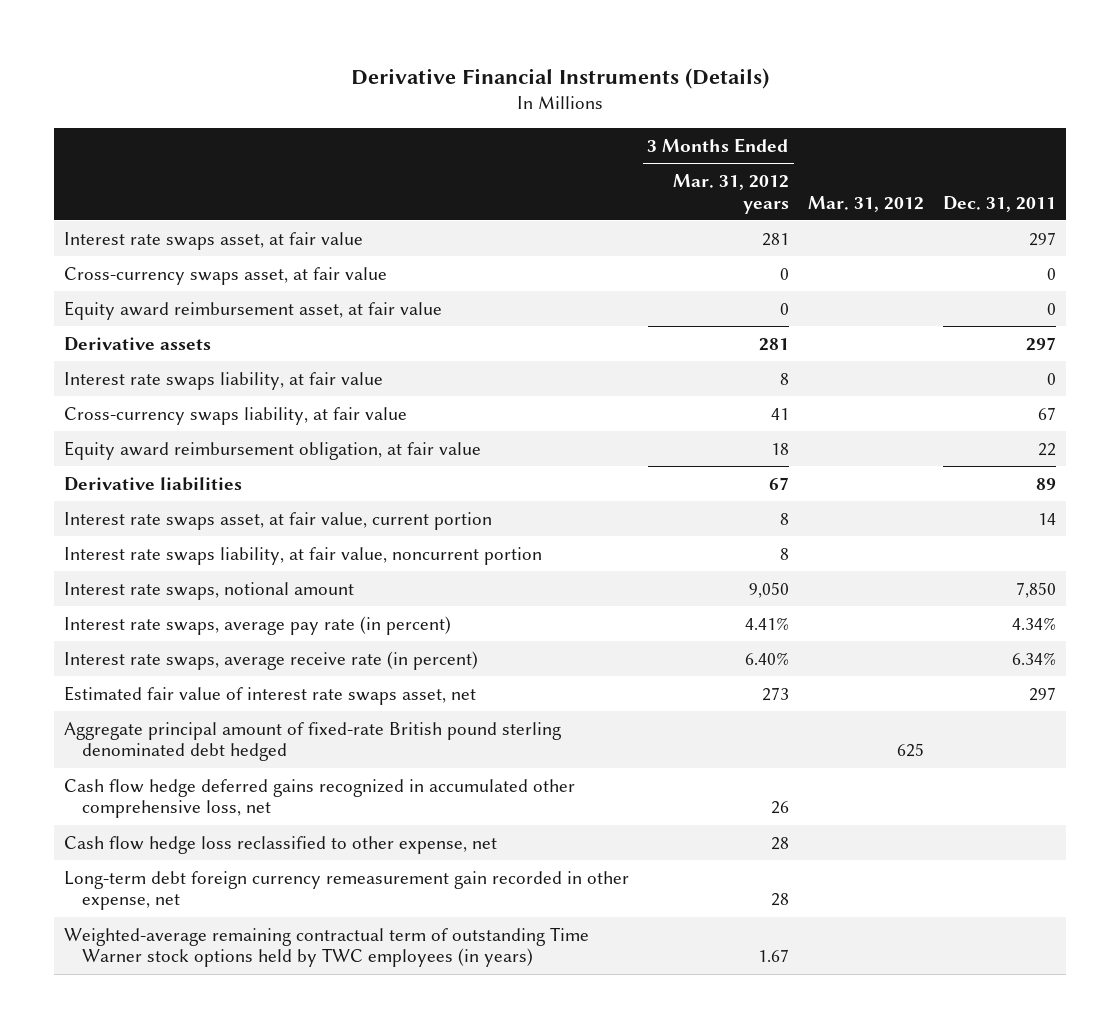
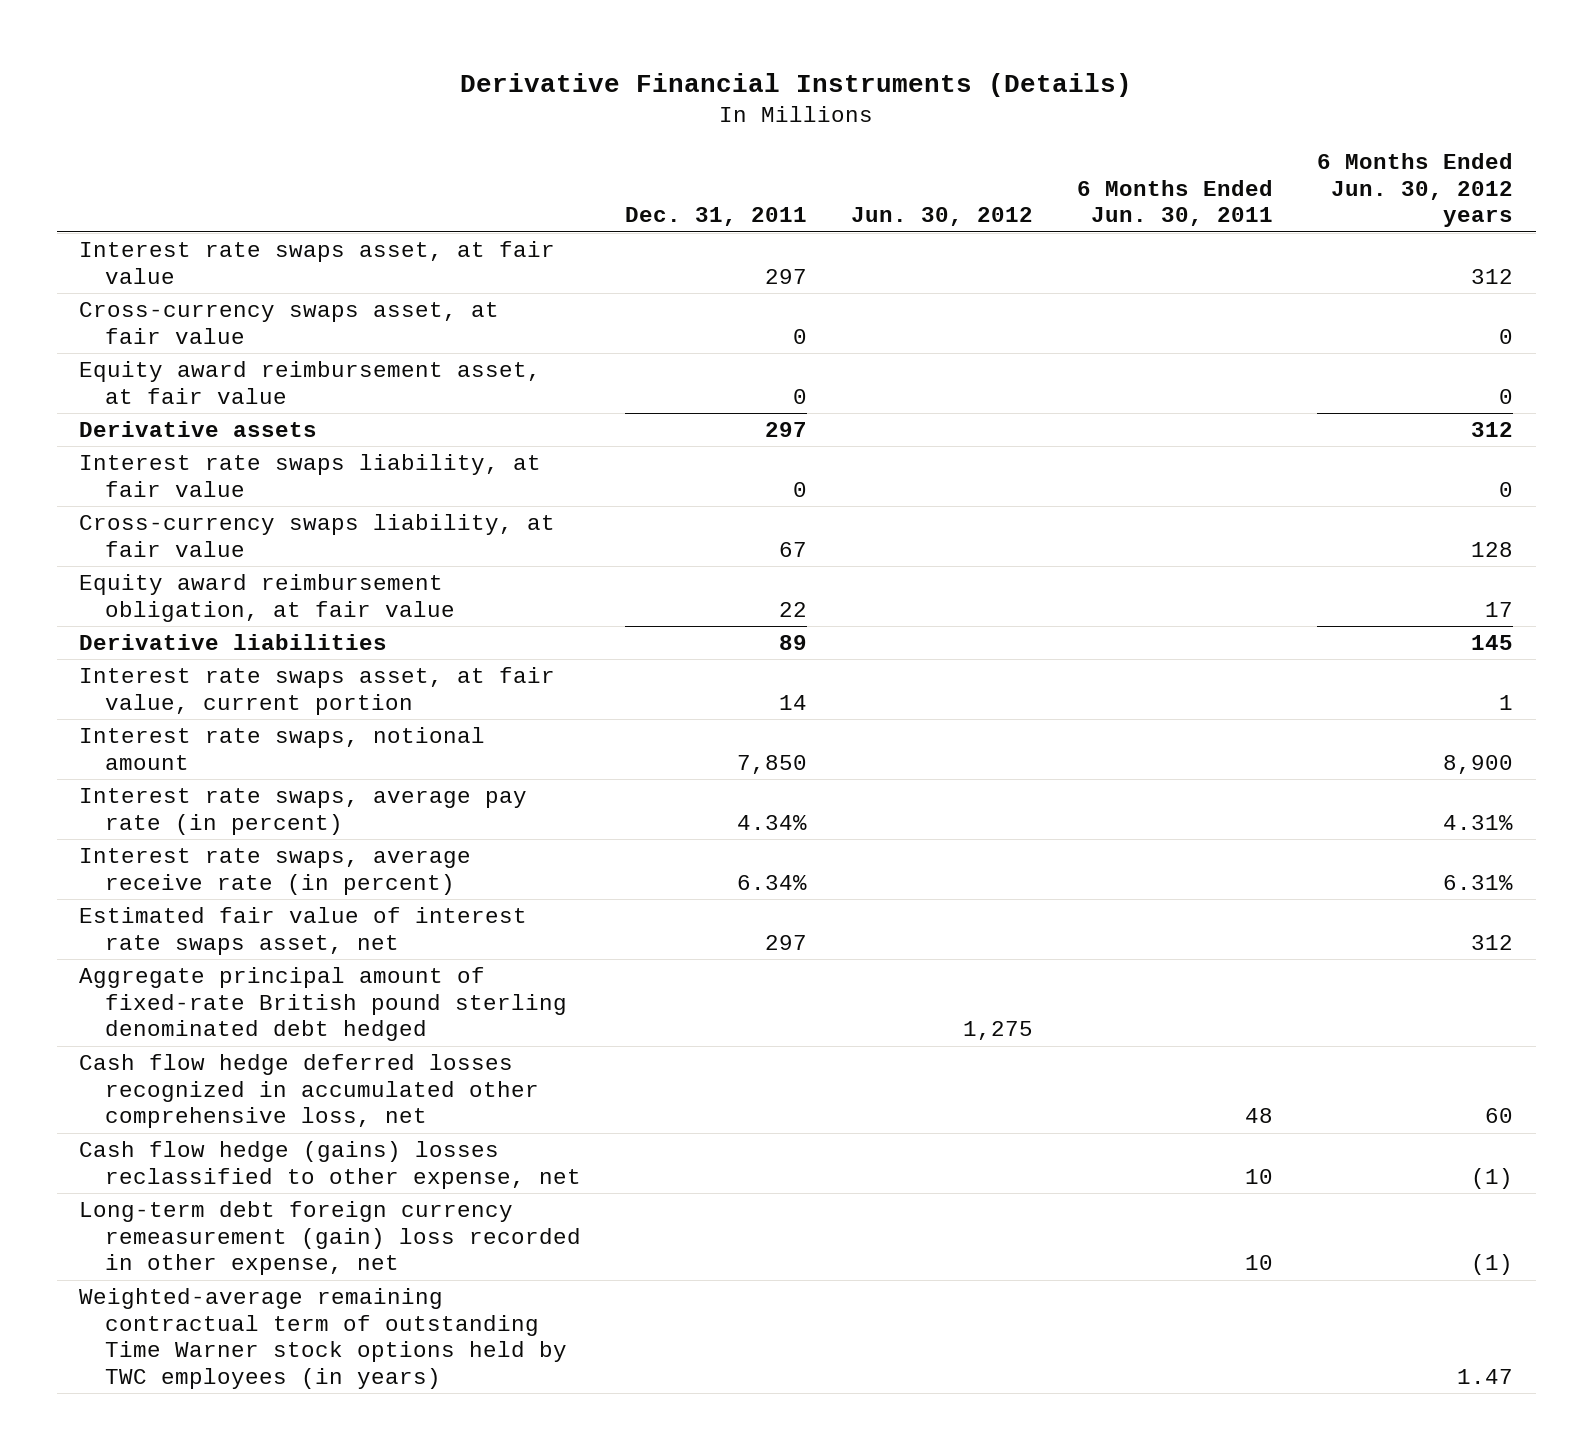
- | 3 Months Ended Mar. 31, 2012 years | Mar. 31, 2012 | Dec. 31, 2011
+ | Dec. 31, 2011 | Jun. 30, 2012 | 6 Months Ended Jun. 30, 2011 | 6 Months Ended Jun. 30, 2012 years
- Interest rate swaps liability, at fair value, noncurrent portion | 8 | |
- Cash flow hedge deferred gains recognized in accumulated other comprehensive loss, net | 26 | |
- Cash flow hedge loss reclassified to other expense, net | 28 | |
- Long-term debt foreign currency remeasurement gain recorded in other expense, net | 28 | |
+ Cash flow hedge deferred losses recognized in accumulated other comprehensive loss, net | | | 48 | 60
+ Cash flow hedge (gains) losses reclassified to other expense, net | | | 10 | (1)
+ Long-term debt foreign currency remeasurement (gain) loss recorded in other expense, net | | | 10 | (1)

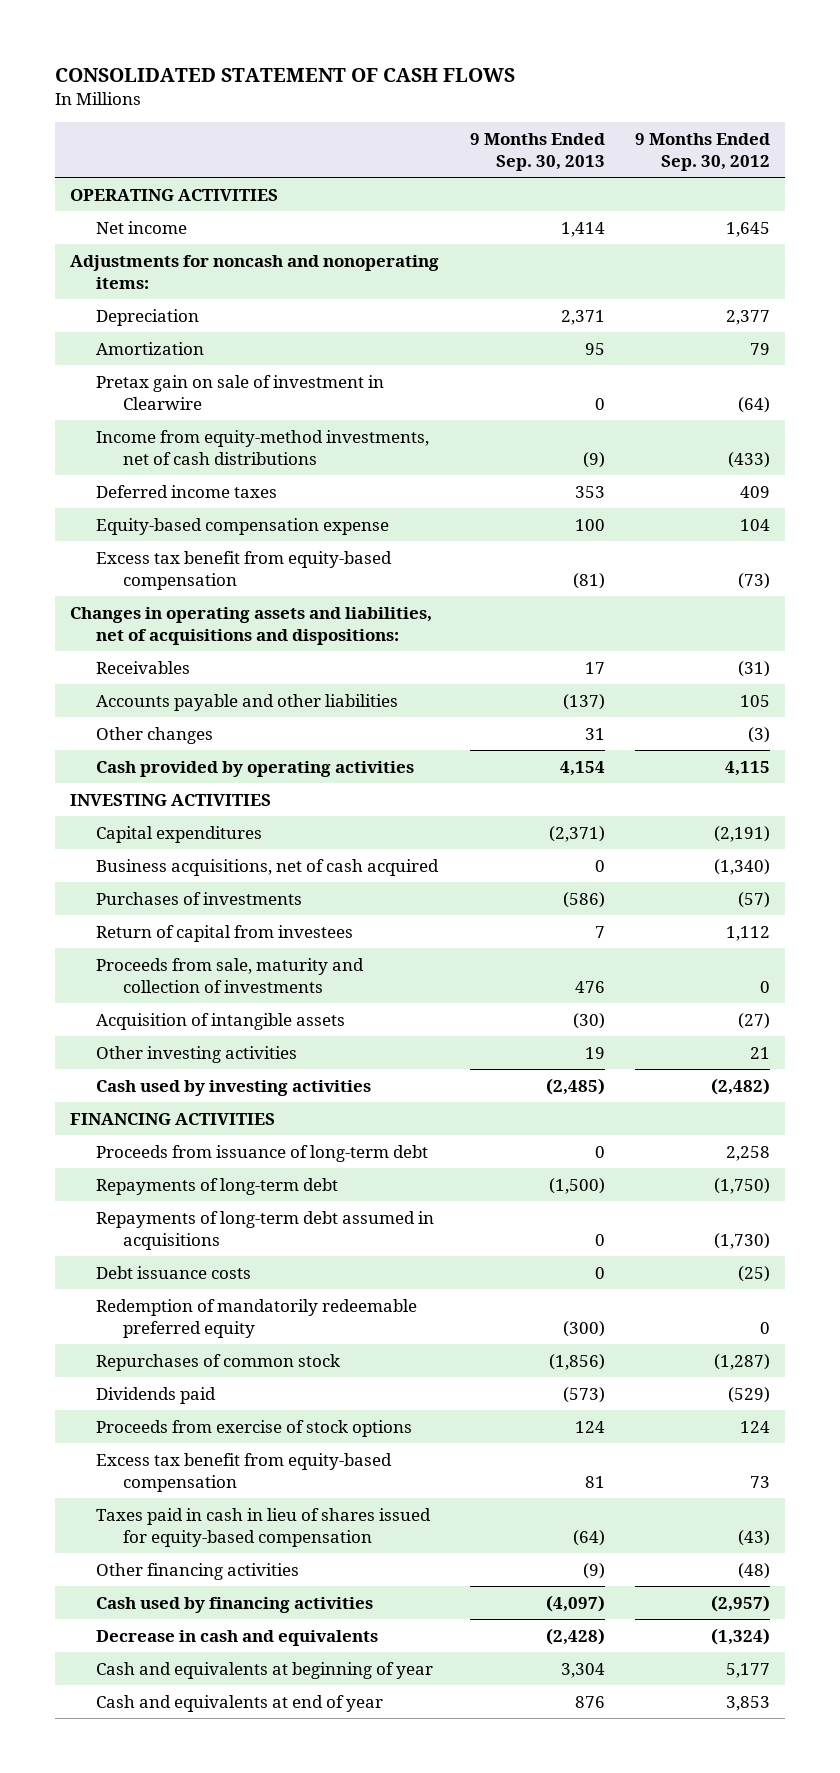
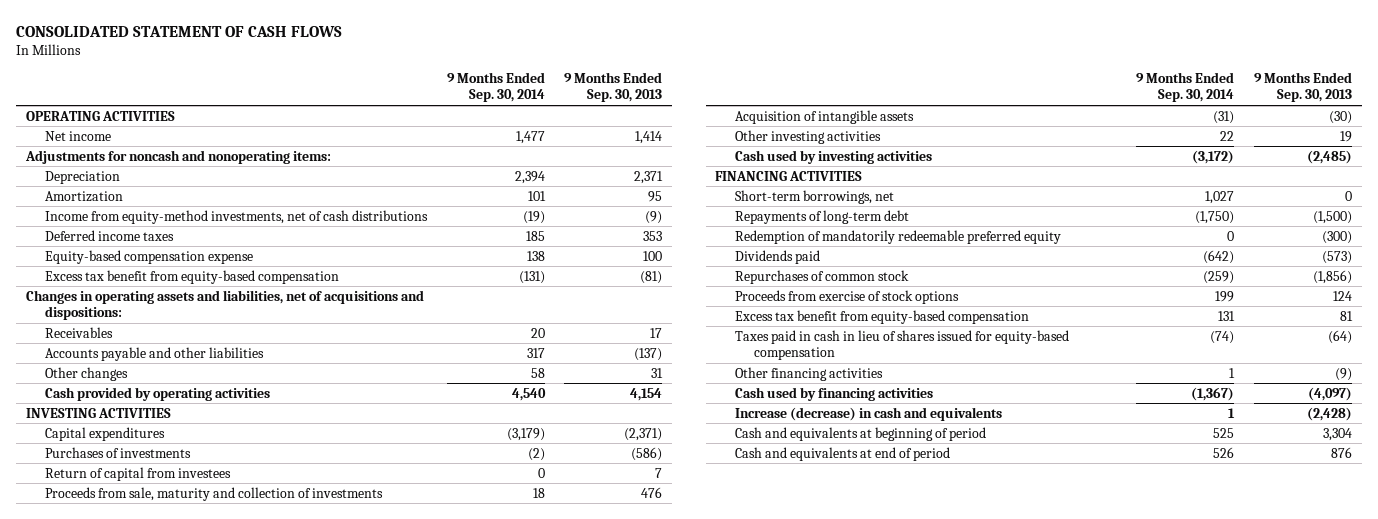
- | 9 Months Ended Sep. 30, 2013 | 9 Months Ended Sep. 30, 2012
+ | 9 Months Ended Sep. 30, 2014 | 9 Months Ended Sep. 30, 2013
- Pretax gain on sale of investment in Clearwire | 0 | (64)
- Business acquisitions, net of cash acquired | 0 | (1,340)
- Proceeds from issuance of long-term debt | 0 | 2,258
+ Short-term borrowings, net | 1,027 | 0
- Repayments of long-term debt assumed in acquisitions | 0 | (1,730)
- Debt issuance costs | 0 | (25)
moved down: Repurchases of common stock | (259) | (1,856)
- Decrease in cash and equivalents | (2,428) | (1,324)
- Cash and equivalents at beginning of year | 3,304 | 5,177
- Cash and equivalents at end of year | 876 | 3,853
+ Increase (decrease) in cash and equivalents | 1 | (2,428)
+ Cash and equivalents at beginning of period | 525 | 3,304
+ Cash and equivalents at end of period | 526 | 876

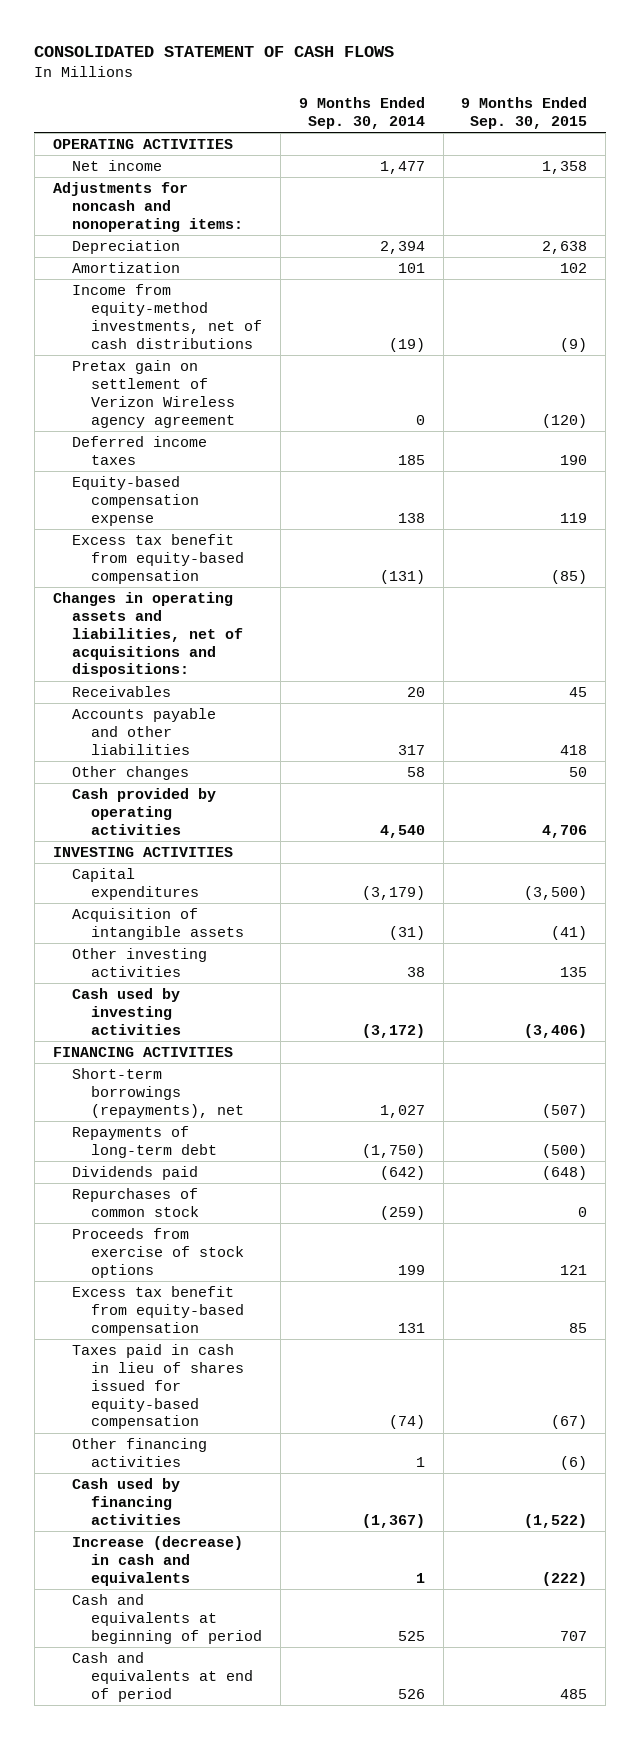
- | 9 Months Ended Sep. 30, 2014 | 9 Months Ended Sep. 30, 2013
+ | 9 Months Ended Sep. 30, 2014 | 9 Months Ended Sep. 30, 2015
+ Pretax gain on settlement of Verizon Wireless agency agreement | 0 | (120)
- Purchases of investments | (2) | (586)
- Return of capital from investees | 0 | 7
- Proceeds from sale, maturity and collection of investments | 18 | 476
- Other investing activities | 22 | 19
+ Other investing activities | 38 | 135
- Short-term borrowings, net | 1,027 | 0
+ Short-term borrowings (repayments), net | 1,027 | (507)
- Redemption of mandatorily redeemable preferred equity | 0 | (300)

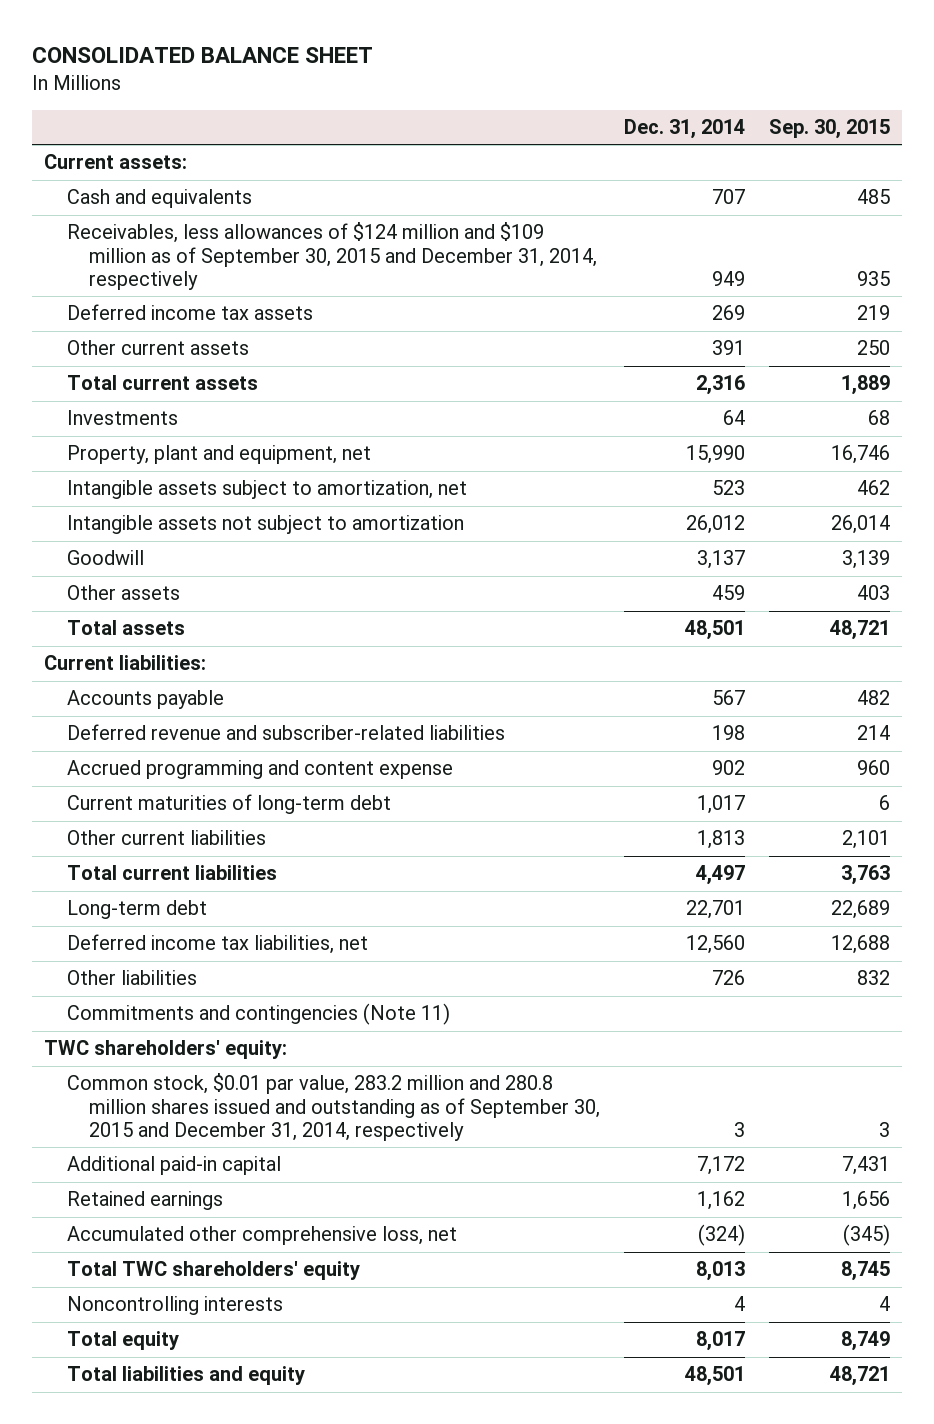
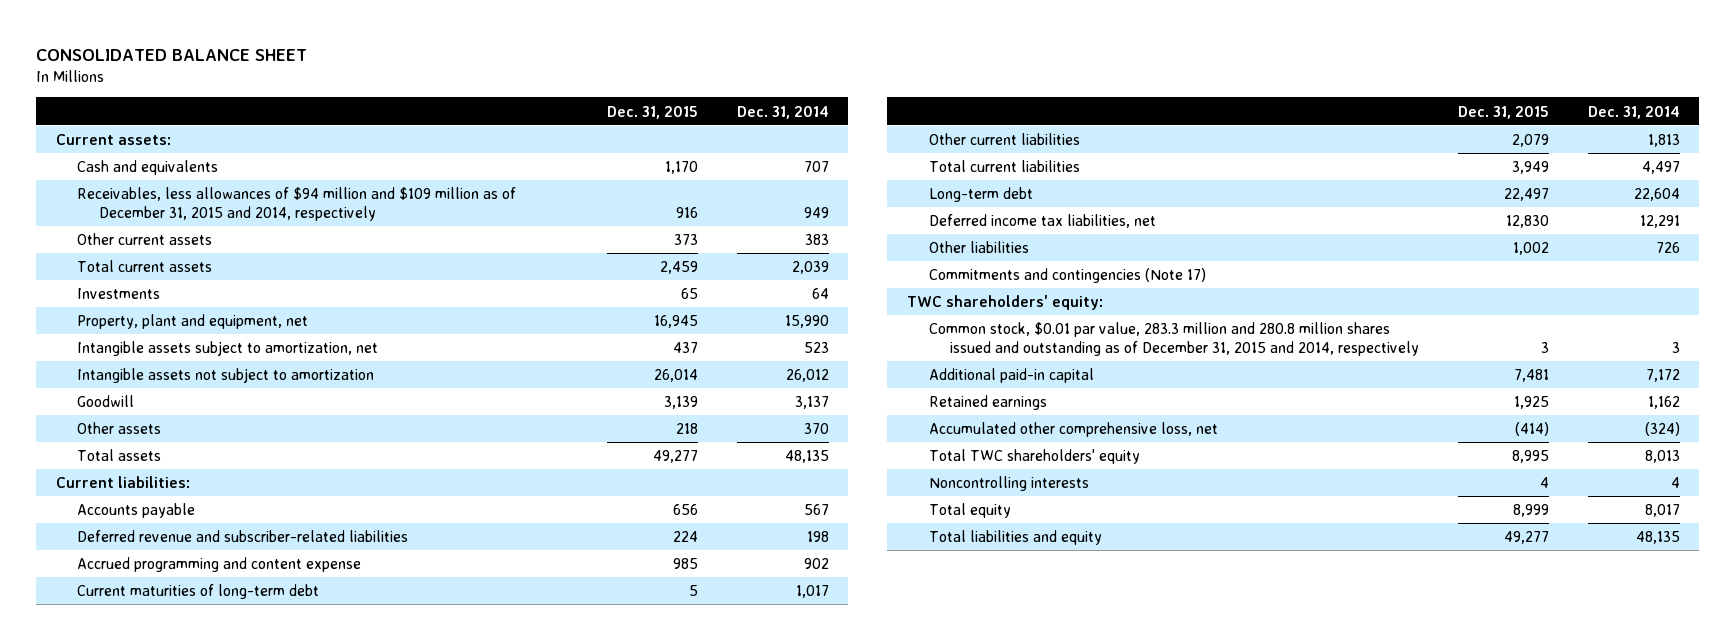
- | Dec. 31, 2014 | Sep. 30, 2015
+ | Dec. 31, 2015 | Dec. 31, 2014
- Receivables, less allowances of $124 million and $109 million as of September 30, 2015 and December 31, 2014, respectively | 949 | 935
- Deferred income tax assets | 269 | 219
- Other current assets | 391 | 250
- Total current assets | 2,316 | 1,889
+ Receivables, less allowances of $94 million and $109 million as of December 31, 2015 and 2014, respectively | 916 | 949
+ Other current assets | 373 | 383
+ Total current assets | 2,459 | 2,039
- Other assets | 459 | 403
- Total assets | 48,501 | 48,721
+ Other assets | 218 | 370
+ Total assets | 49,277 | 48,135
- Long-term debt | 22,701 | 22,689
- Deferred income tax liabilities, net | 12,560 | 12,688
+ Long-term debt | 22,497 | 22,604
+ Deferred income tax liabilities, net | 12,830 | 12,291
- Commitments and contingencies (Note 11)
+ Commitments and contingencies (Note 17)
- Common stock, $0.01 par value, 283.2 million and 280.8 million shares issued and outstanding as of September 30, 2015 and December 31, 2014, respectively | 3 | 3
+ Common stock, $0.01 par value, 283.3 million and 280.8 million shares issued and outstanding as of December 31, 2015 and 2014, respectively | 3 | 3
- Total liabilities and equity | 48,501 | 48,721
+ Total liabilities and equity | 49,277 | 48,135

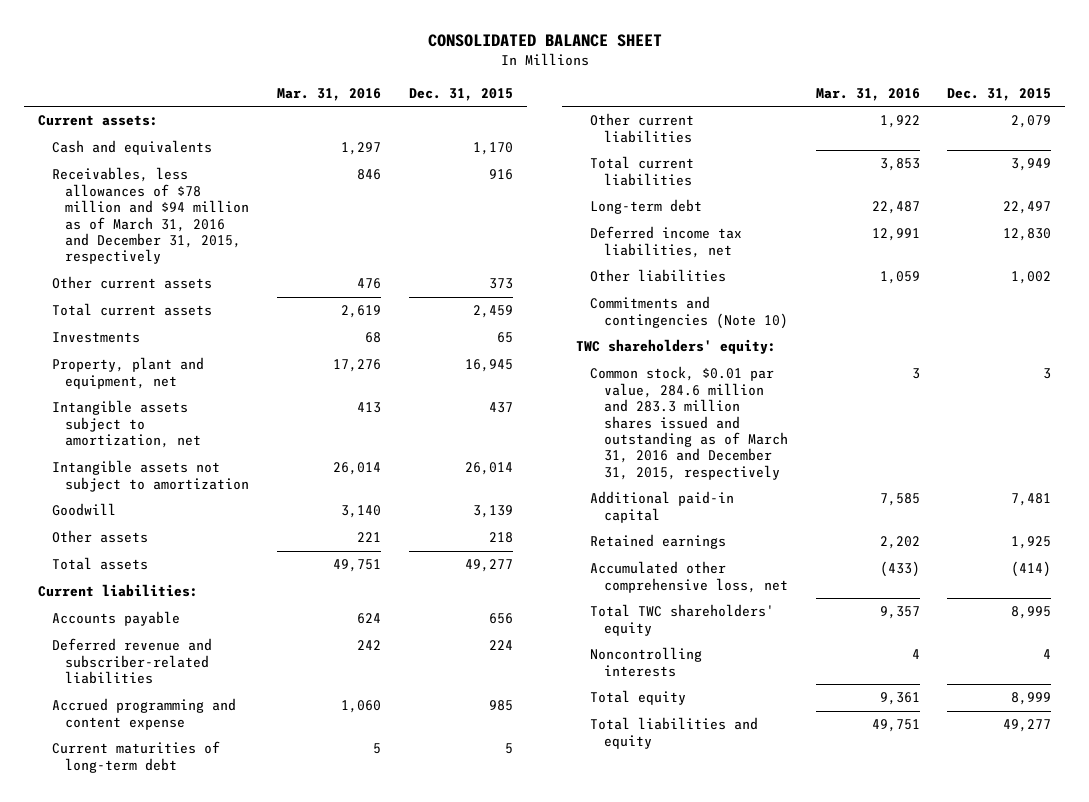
- | Dec. 31, 2015 | Dec. 31, 2014
+ | Mar. 31, 2016 | Dec. 31, 2015
- Receivables, less allowances of $94 million and $109 million as of December 31, 2015 and 2014, respectively | 916 | 949
+ Receivables, less allowances of $78 million and $94 million as of March 31, 2016 and December 31, 2015, respectively | 846 | 916
- Commitments and contingencies (Note 17)
+ Commitments and contingencies (Note 10)
- Common stock, $0.01 par value, 283.3 million and 280.8 million shares issued and outstanding as of December 31, 2015 and 2014, respectively | 3 | 3
+ Common stock, $0.01 par value, 284.6 million and 283.3 million shares issued and outstanding as of March 31, 2016 and December 31, 2015, respectively | 3 | 3

